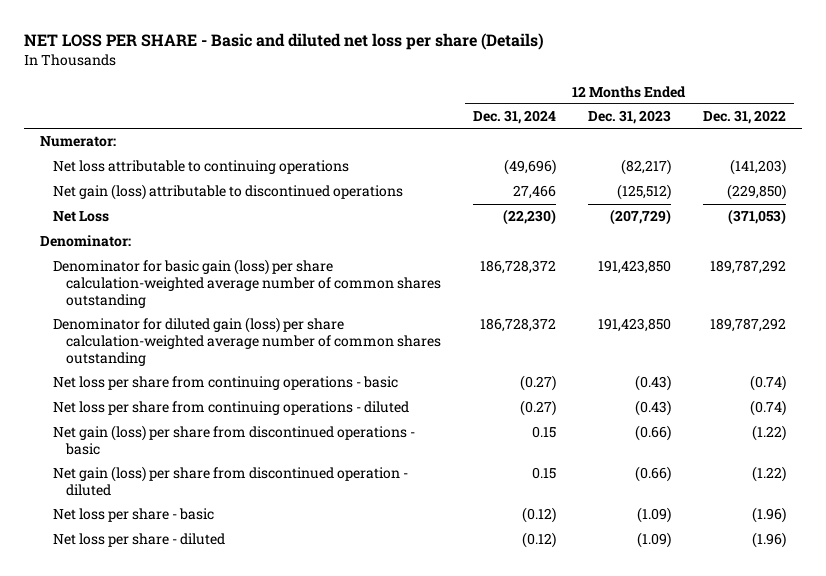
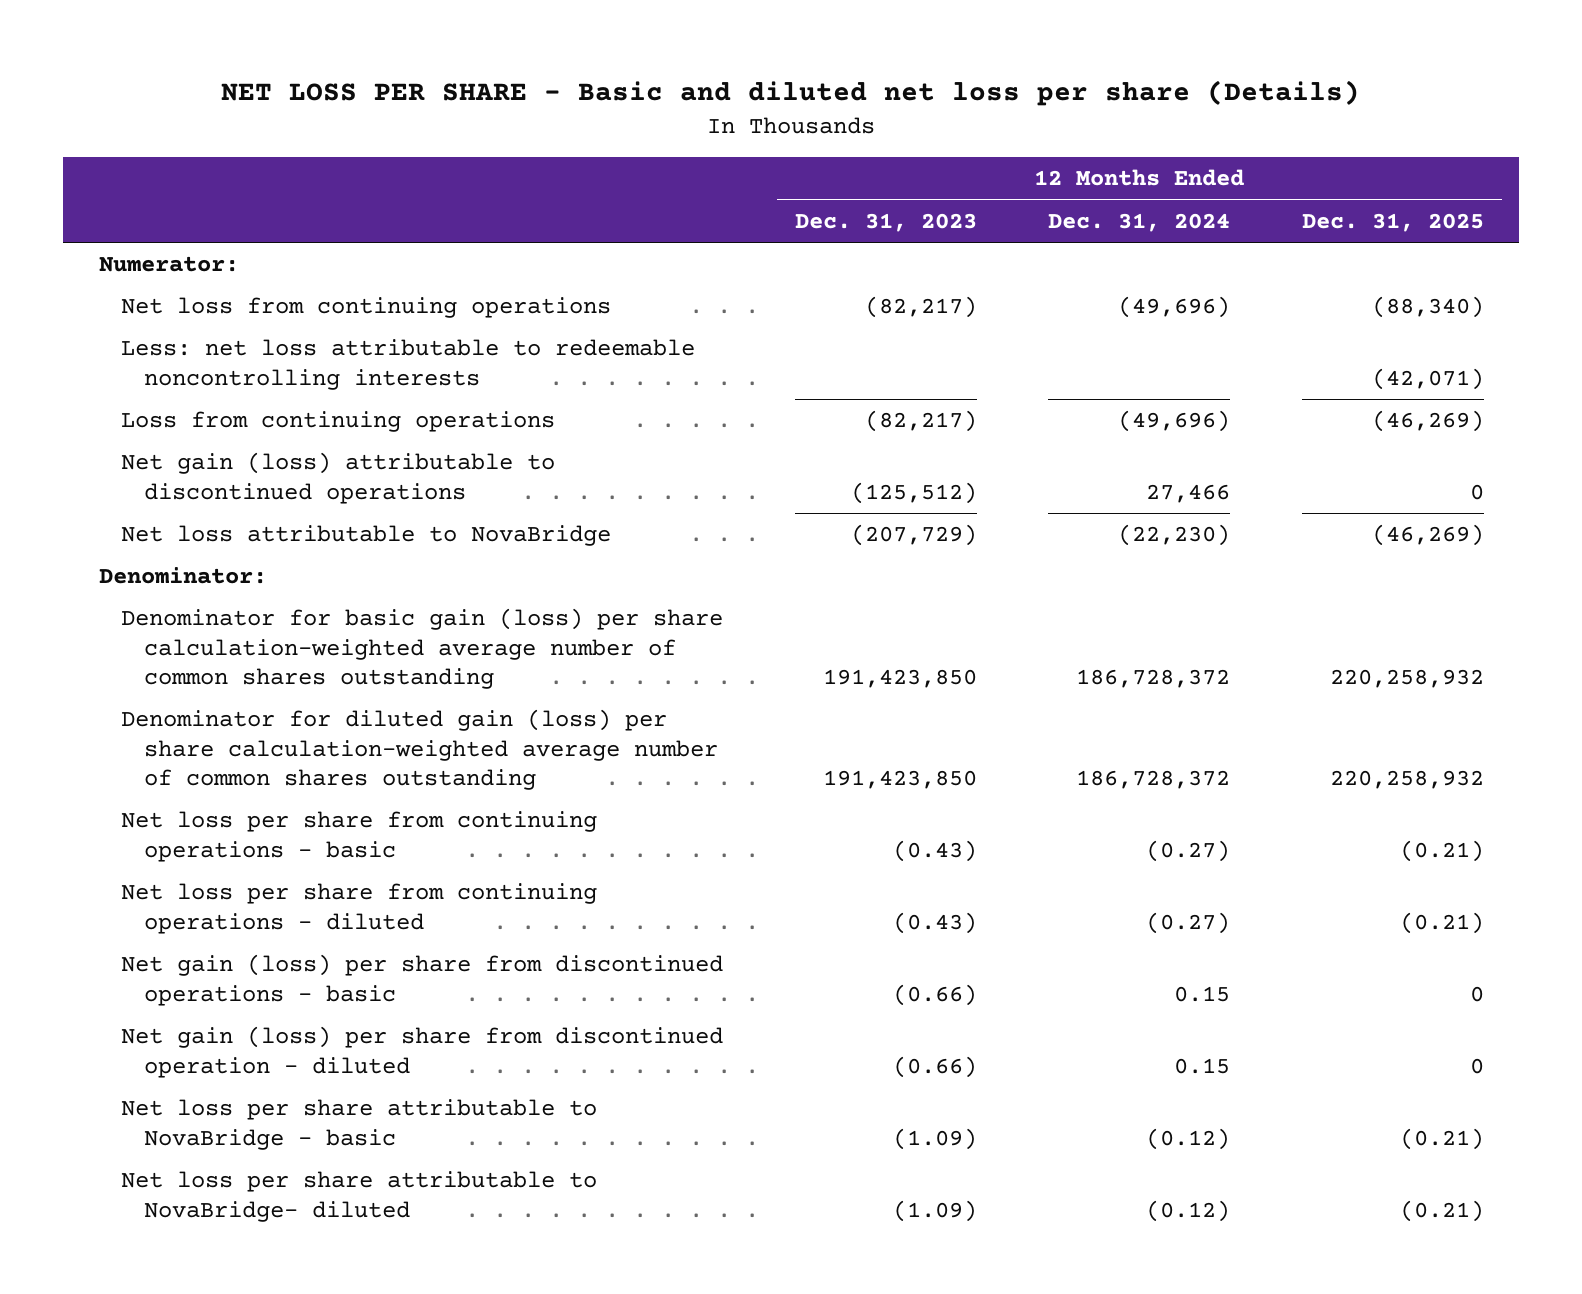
- | 12 Months Ended Dec. 31, 2024 | 12 Months Ended Dec. 31, 2023 | 12 Months Ended Dec. 31, 2022
+ | 12 Months Ended Dec. 31, 2023 | 12 Months Ended Dec. 31, 2024 | 12 Months Ended Dec. 31, 2025
- Net loss attributable to continuing operations | (49,696) | (82,217) | (141,203)
+ Net loss from continuing operations | (82,217) | (49,696) | (88,340)
+ Less: net loss attributable to redeemable noncontrolling interests | | | (42,071)
+ Loss from continuing operations | (82,217) | (49,696) | (46,269)
- Net Loss | (22,230) | (207,729) | (371,053)
+ Net loss attributable to NovaBridge | (207,729) | (22,230) | (46,269)
- Net loss per share - basic | (0.12) | (1.09) | (1.96)
- Net loss per share - diluted | (0.12) | (1.09) | (1.96)
+ Net loss per share attributable to NovaBridge - basic | (1.09) | (0.12) | (0.21)
+ Net loss per share attributable to NovaBridge- diluted | (1.09) | (0.12) | (0.21)

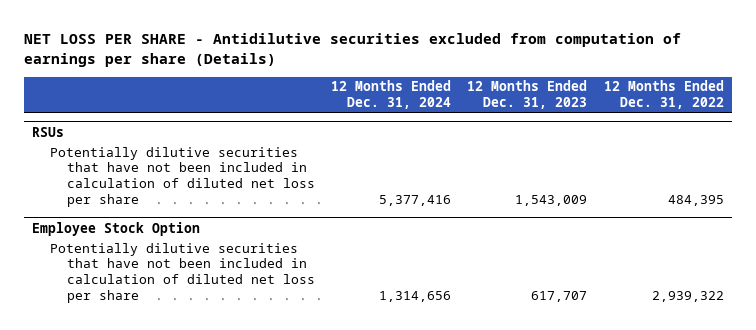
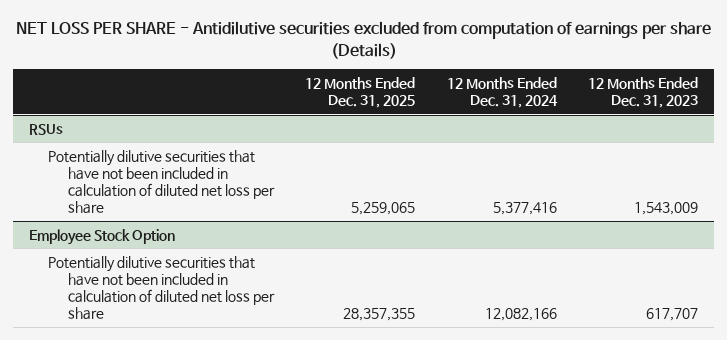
- | 12 Months Ended Dec. 31, 2024 | 12 Months Ended Dec. 31, 2023 | 12 Months Ended Dec. 31, 2022
+ | 12 Months Ended Dec. 31, 2025 | 12 Months Ended Dec. 31, 2024 | 12 Months Ended Dec. 31, 2023
@ Employee Stock Option
- Potentially dilutive securities that have not been included in calculation of diluted net loss per share | 1,314,656 | 617,707 | 2,939,322
+ Potentially dilutive securities that have not been included in calculation of diluted net loss per share | 28,357,355 | 12,082,166 | 617,707

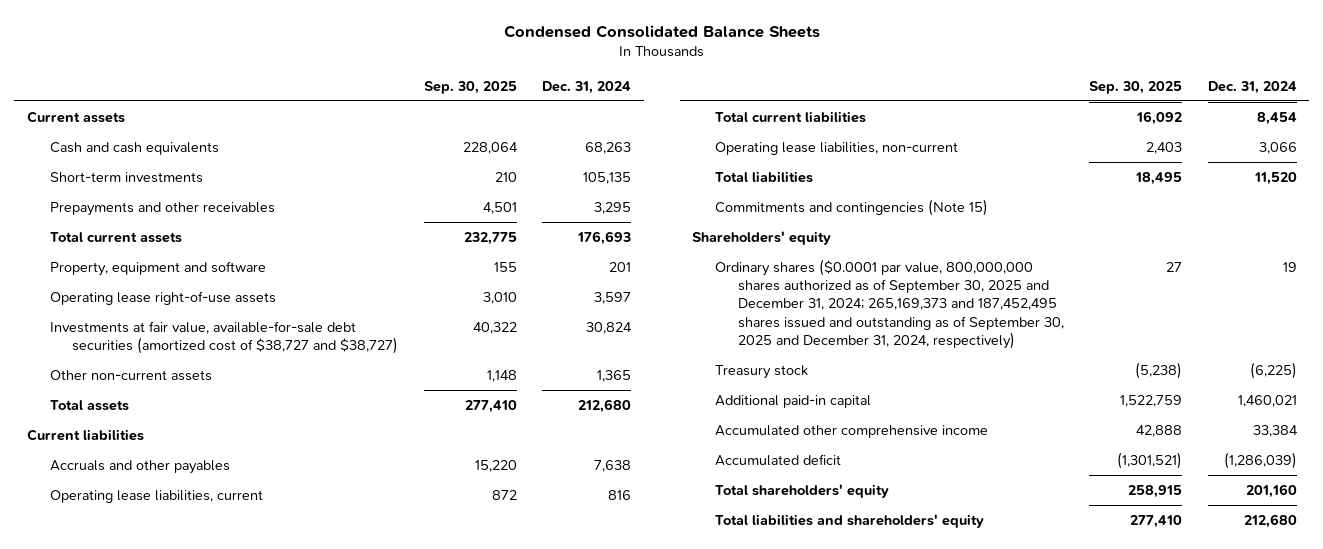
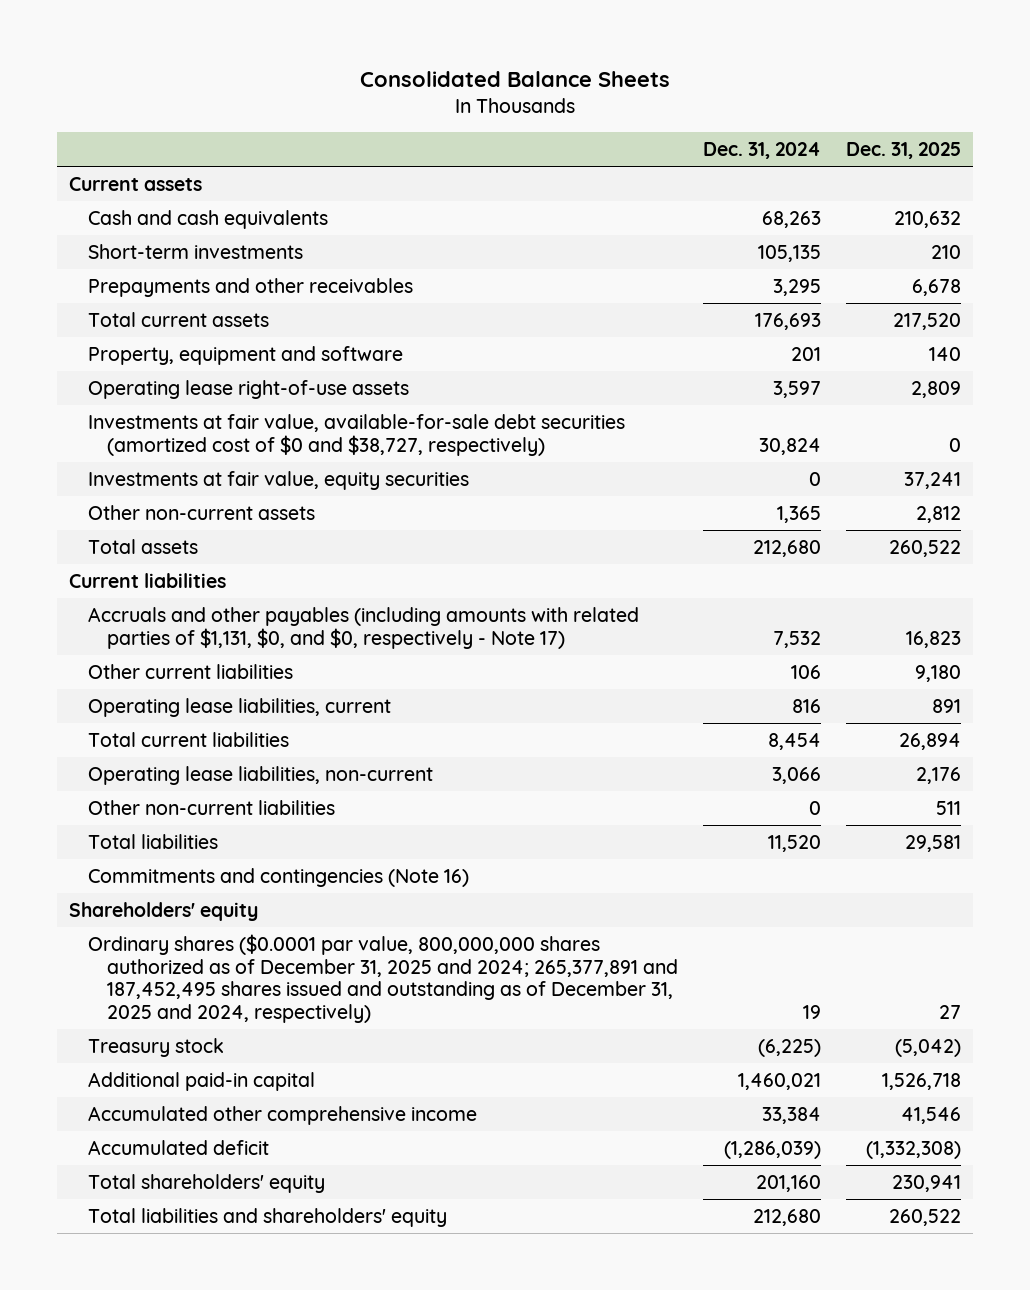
- Condensed Consolidated Balance Sheets
+ Consolidated Balance Sheets
- | Sep. 30, 2025 | Dec. 31, 2024
+ | Dec. 31, 2024 | Dec. 31, 2025
- Investments at fair value, available-for-sale debt securities (amortized cost of $38,727 and $38,727) | 40,322 | 30,824
+ Investments at fair value, available-for-sale debt securities (amortized cost of $0 and $38,727, respectively) | 30,824 | 0
+ Investments at fair value, equity securities | 0 | 37,241
- Accruals and other payables | 15,220 | 7,638
+ Accruals and other payables (including amounts with related parties of $1,131, $0, and $0, respectively - Note 17) | 7,532 | 16,823
+ Other current liabilities | 106 | 9,180
+ Other non-current liabilities | 0 | 511
- Commitments and contingencies (Note 15)
+ Commitments and contingencies (Note 16)
- Ordinary shares ($0.0001 par value, 800,000,000 shares authorized as of September 30, 2025 and December 31, 2024; 265,169,373 and 187,452,495 shares issued and outstanding as of September 30, 2025 and December 31, 2024, respectively) | 27 | 19
+ Ordinary shares ($0.0001 par value, 800,000,000 shares authorized as of December 31, 2025 and 2024; 265,377,891 and 187,452,495 shares issued and outstanding as of December 31, 2025 and 2024, respectively) | 19 | 27

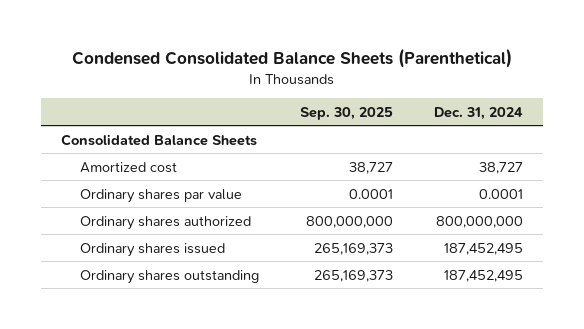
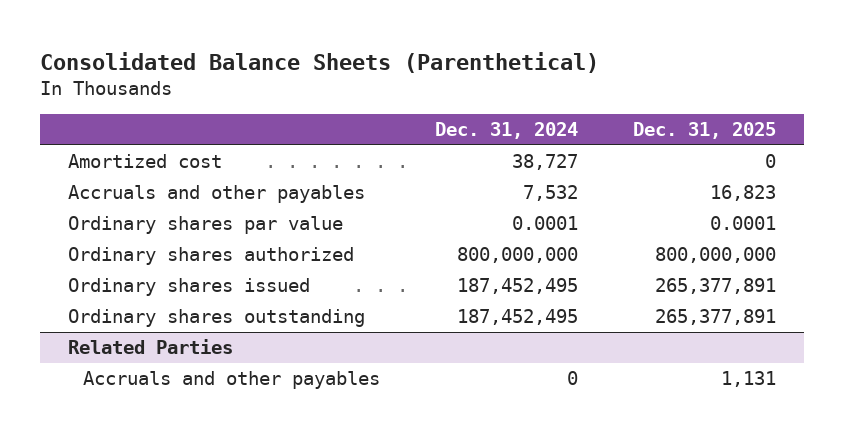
- Condensed Consolidated Balance Sheets (Parenthetical)
+ Consolidated Balance Sheets (Parenthetical)
- | Sep. 30, 2025 | Dec. 31, 2024
+ | Dec. 31, 2024 | Dec. 31, 2025
- Consolidated Balance Sheets
+ Accruals and other payables | 7,532 | 16,823
+ Related Parties
+ Accruals and other payables | 0 | 1,131

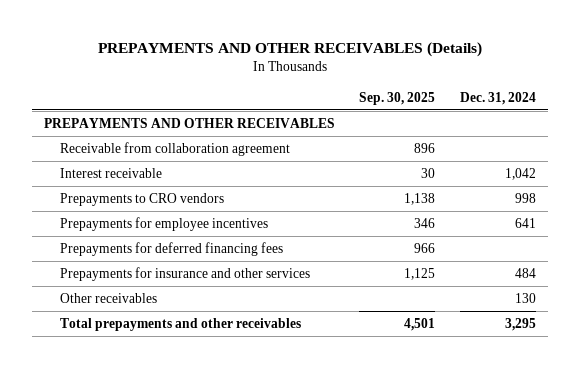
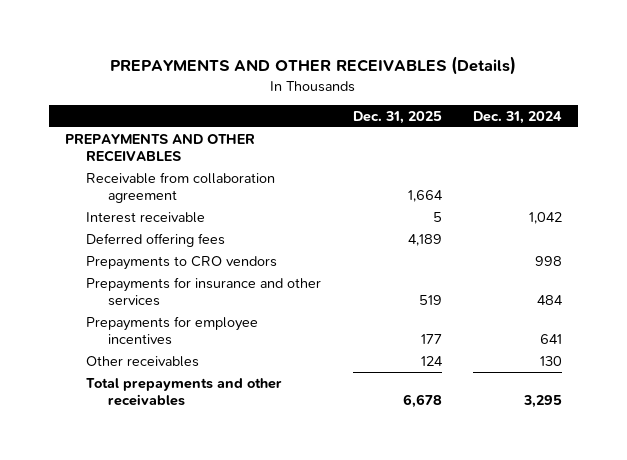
- | Sep. 30, 2025 | Dec. 31, 2024
+ | Dec. 31, 2025 | Dec. 31, 2024
+ Deferred offering fees | 4,189 |
- Prepayments for deferred financing fees | 966 |
moved down: Prepayments for employee incentives | 177 | 641

